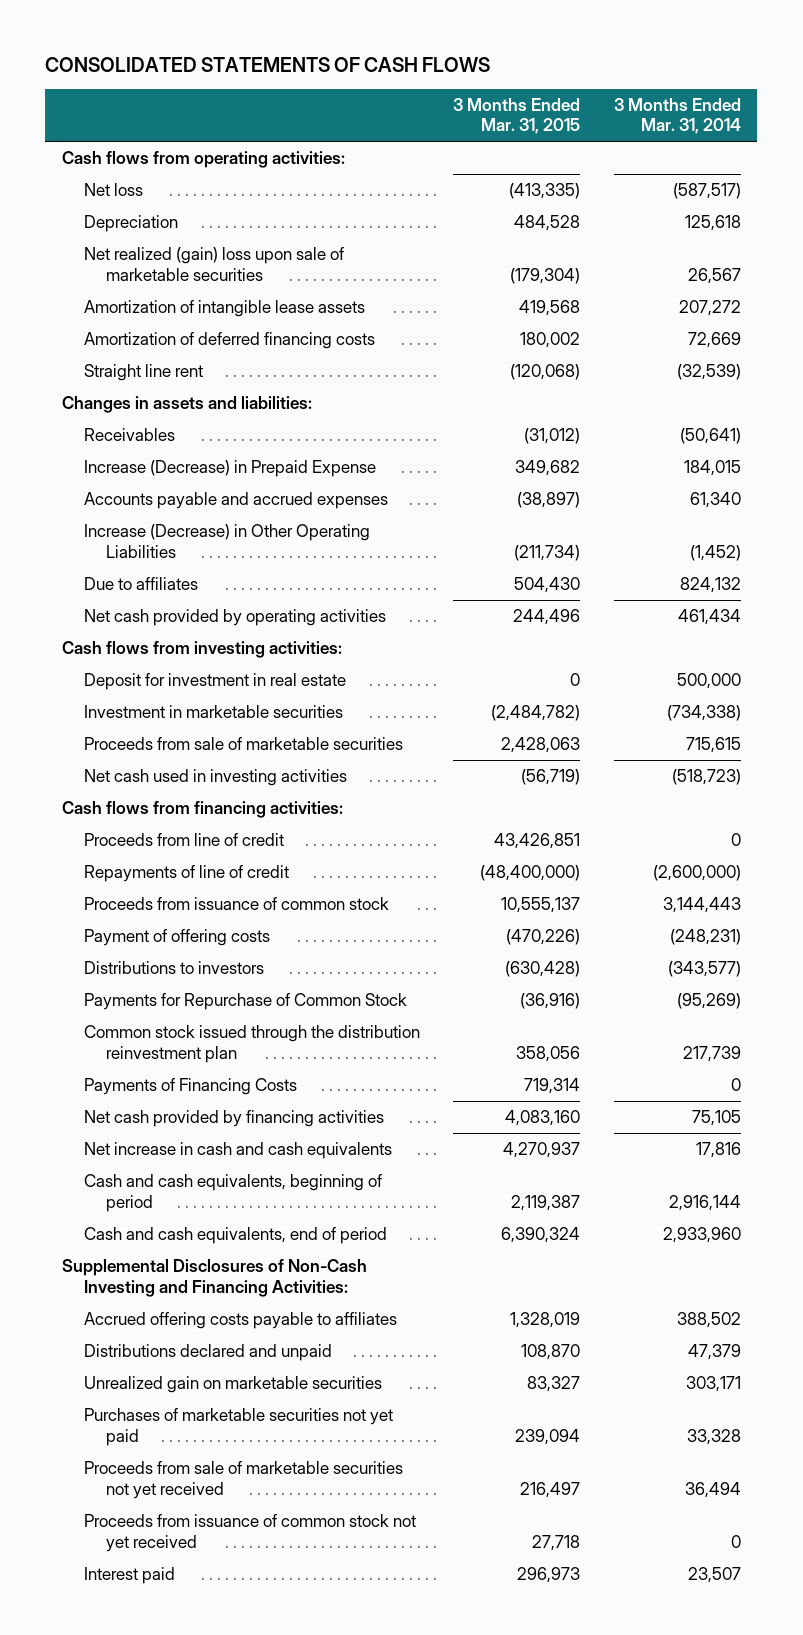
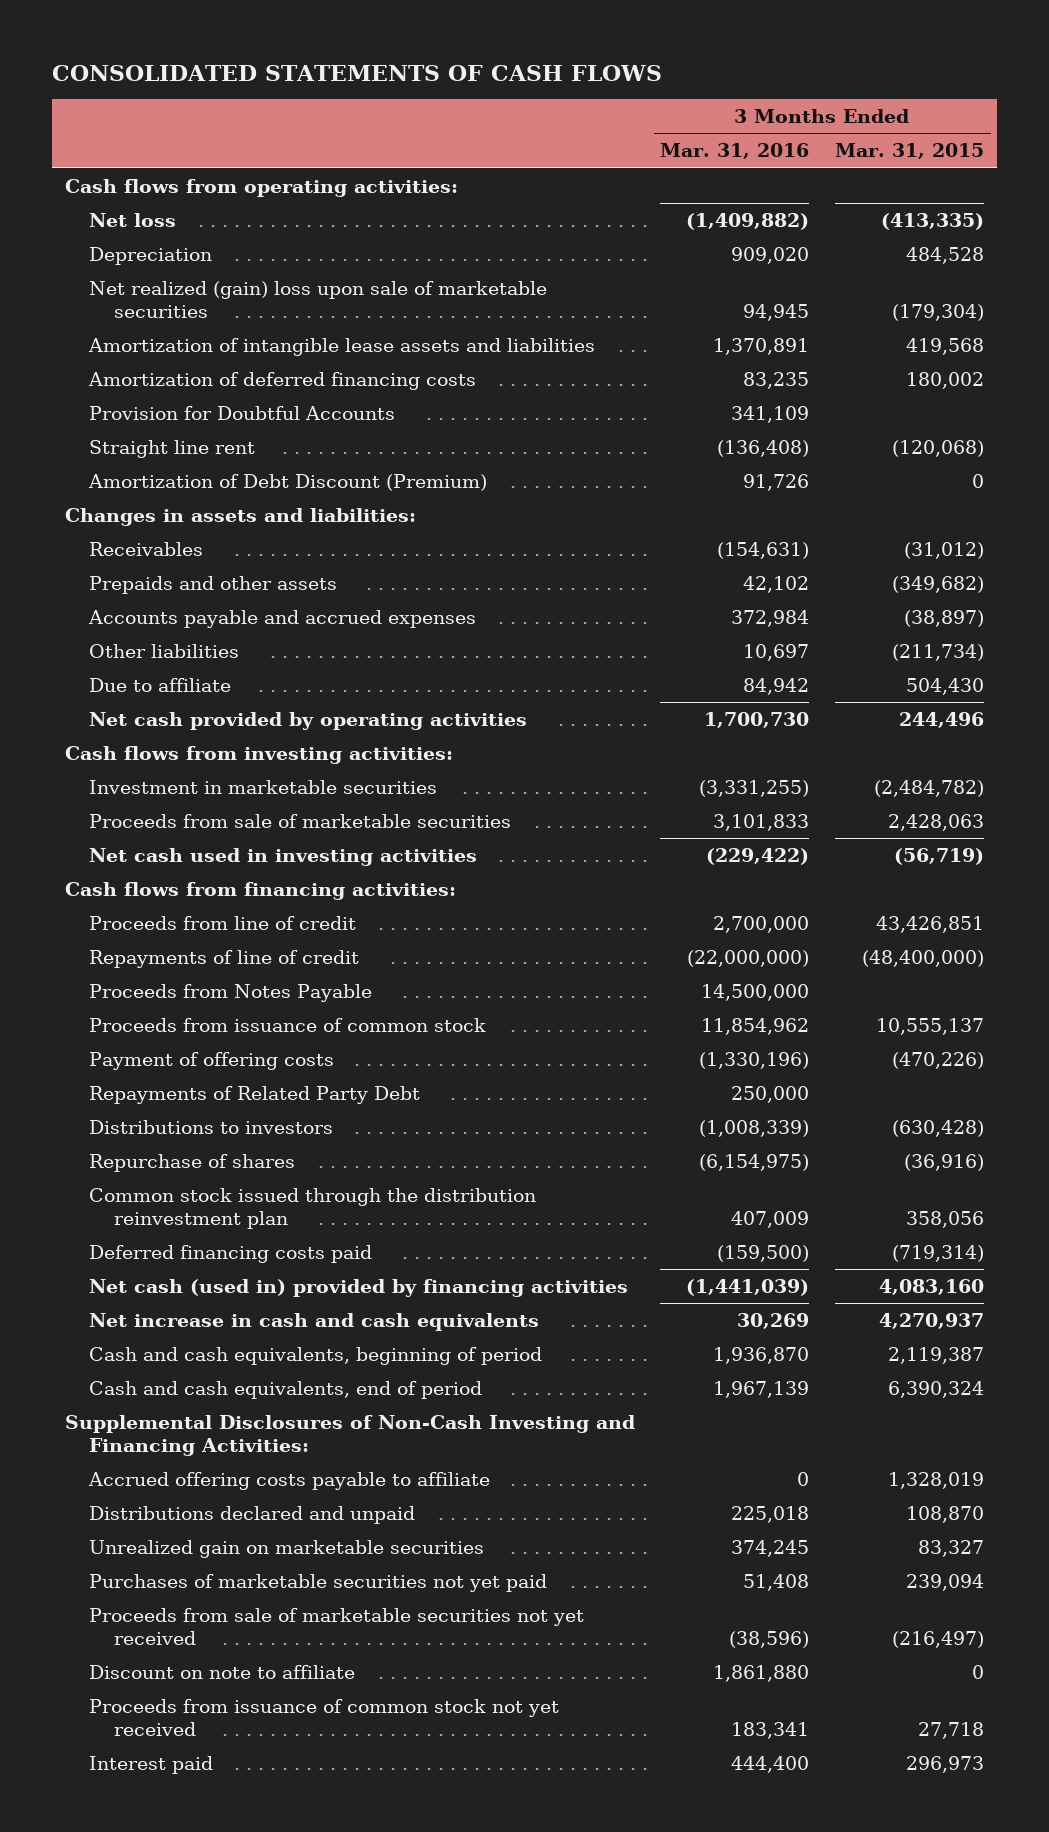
- | 3 Months Ended Mar. 31, 2015 | 3 Months Ended Mar. 31, 2014
+ | 3 Months Ended Mar. 31, 2016 | 3 Months Ended Mar. 31, 2015
- Amortization of intangible lease assets | 419,568 | 207,272
+ Amortization of intangible lease assets and liabilities | 1,370,891 | 419,568
+ Provision for Doubtful Accounts | 341,109 |
+ Amortization of Debt Discount (Premium) | 91,726 | 0
- Increase (Decrease) in Prepaid Expense | 349,682 | 184,015
+ Prepaids and other assets | 42,102 | (349,682)
- Increase (Decrease) in Other Operating Liabilities | (211,734) | (1,452)
- Due to affiliates | 504,430 | 824,132
+ Other liabilities | 10,697 | (211,734)
+ Due to affiliate | 84,942 | 504,430
- Deposit for investment in real estate | 0 | 500,000
+ Proceeds from Notes Payable | 14,500,000 |
+ Repayments of Related Party Debt | 250,000 |
- Payments for Repurchase of Common Stock | (36,916) | (95,269)
+ Repurchase of shares | (6,154,975) | (36,916)
- Payments of Financing Costs | 719,314 | 0
- Net cash provided by financing activities | 4,083,160 | 75,105
+ Deferred financing costs paid | (159,500) | (719,314)
+ Net cash (used in) provided by financing activities | (1,441,039) | 4,083,160
- Accrued offering costs payable to affiliates | 1,328,019 | 388,502
+ Accrued offering costs payable to affiliate | 0 | 1,328,019
- Proceeds from sale of marketable securities not yet received | 216,497 | 36,494
+ Proceeds from sale of marketable securities not yet received | (38,596) | (216,497)
+ Discount on note to affiliate | 1,861,880 | 0

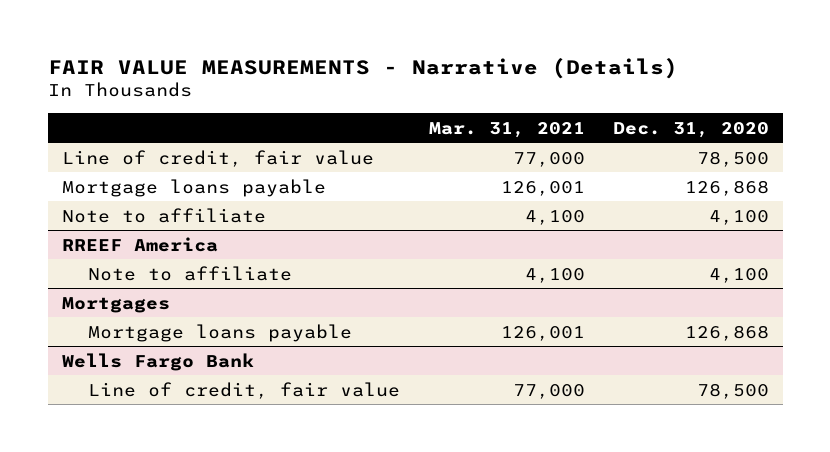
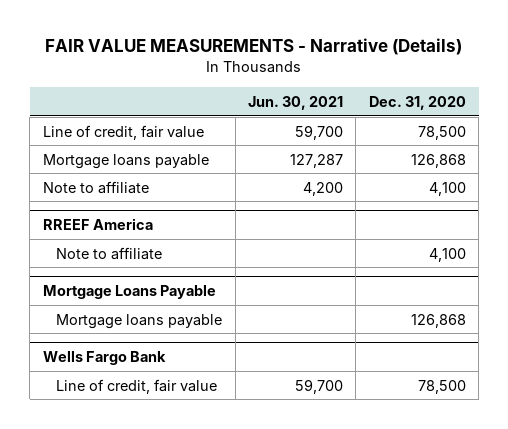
- | Mar. 31, 2021 | Dec. 31, 2020
+ | Jun. 30, 2021 | Dec. 31, 2020
- Mortgages
+ Mortgage Loans Payable

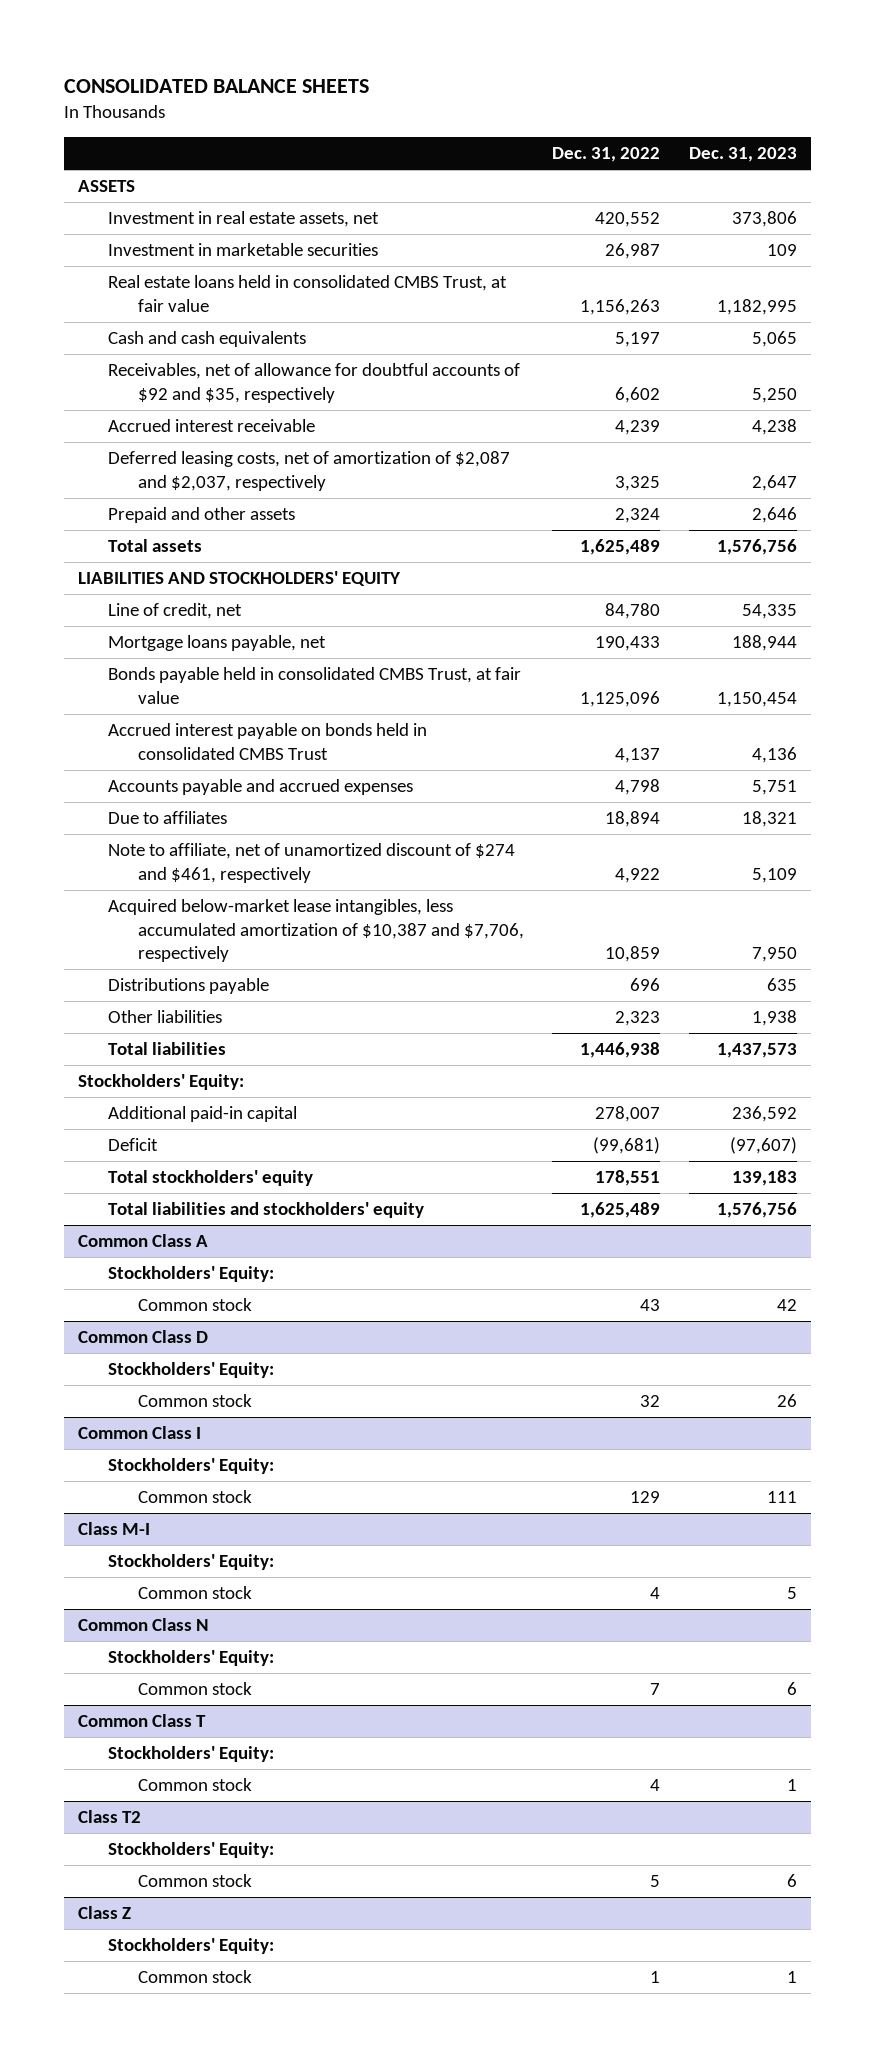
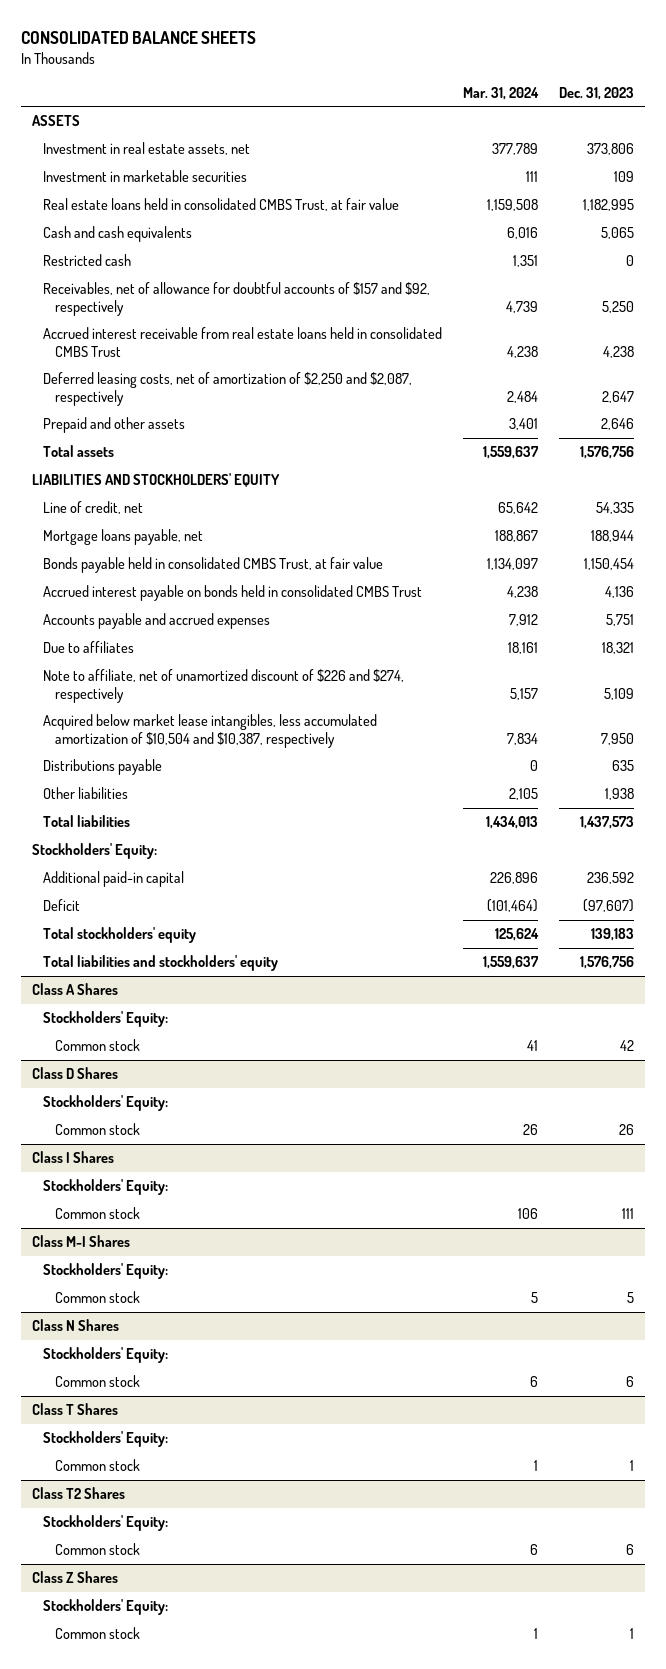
- | Dec. 31, 2022 | Dec. 31, 2023
+ | Mar. 31, 2024 | Dec. 31, 2023
- Receivables, net of allowance for doubtful accounts of $92 and $35, respectively | 6,602 | 5,250
- Accrued interest receivable | 4,239 | 4,238
- Deferred leasing costs, net of amortization of $2,087 and $2,037, respectively | 3,325 | 2,647
+ Restricted cash | 1,351 | 0
+ Receivables, net of allowance for doubtful accounts of $157 and $92, respectively | 4,739 | 5,250
+ Accrued interest receivable from real estate loans held in consolidated CMBS Trust | 4,238 | 4,238
+ Deferred leasing costs, net of amortization of $2,250 and $2,087, respectively | 2,484 | 2,647
- Note to affiliate, net of unamortized discount of $274 and $461, respectively | 4,922 | 5,109
- Acquired below-market lease intangibles, less accumulated amortization of $10,387 and $7,706, respectively | 10,859 | 7,950
+ Note to affiliate, net of unamortized discount of $226 and $274, respectively | 5,157 | 5,109
+ Acquired below market lease intangibles, less accumulated amortization of $10,504 and $10,387, respectively | 7,834 | 7,950
- Common Class A
+ Class A Shares
- Common Class D
+ Class D Shares
- Common Class I
+ Class I Shares
- Class M-I
+ Class M-I Shares
- Common Class N
+ Class N Shares
- Common Class T
+ Class T Shares
- Class T2
+ Class T2 Shares
- Class Z
+ Class Z Shares

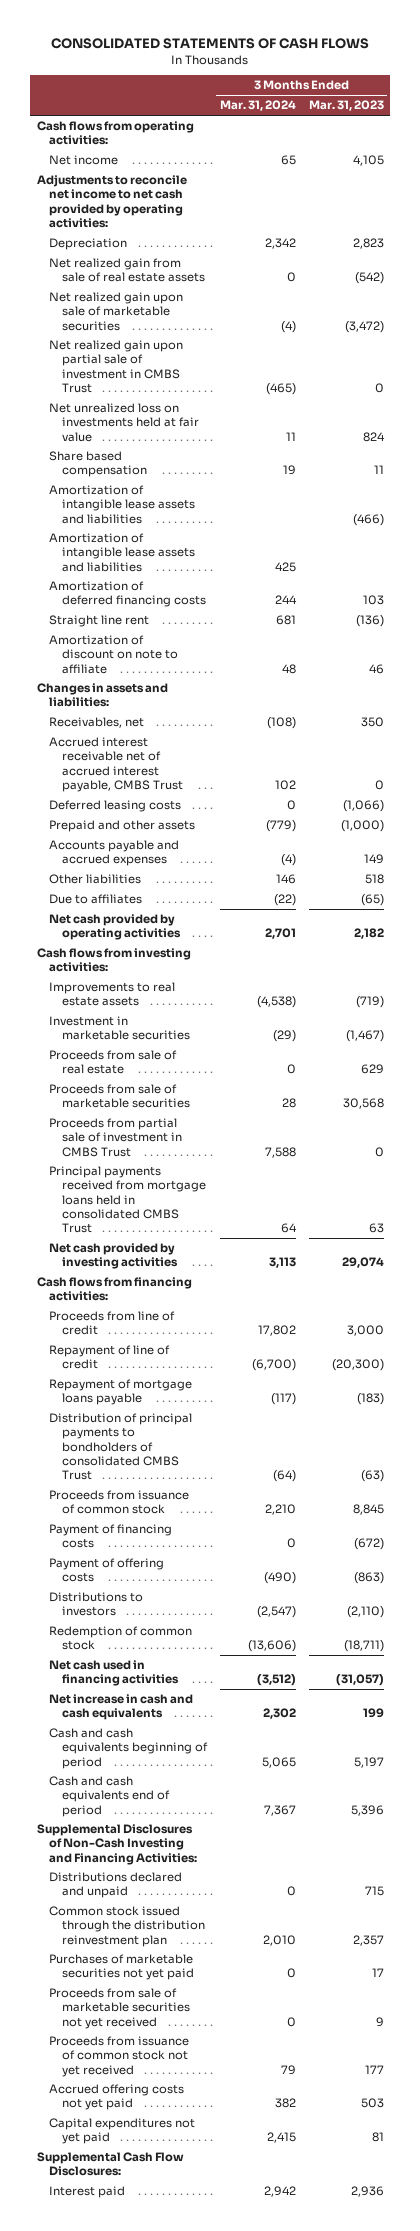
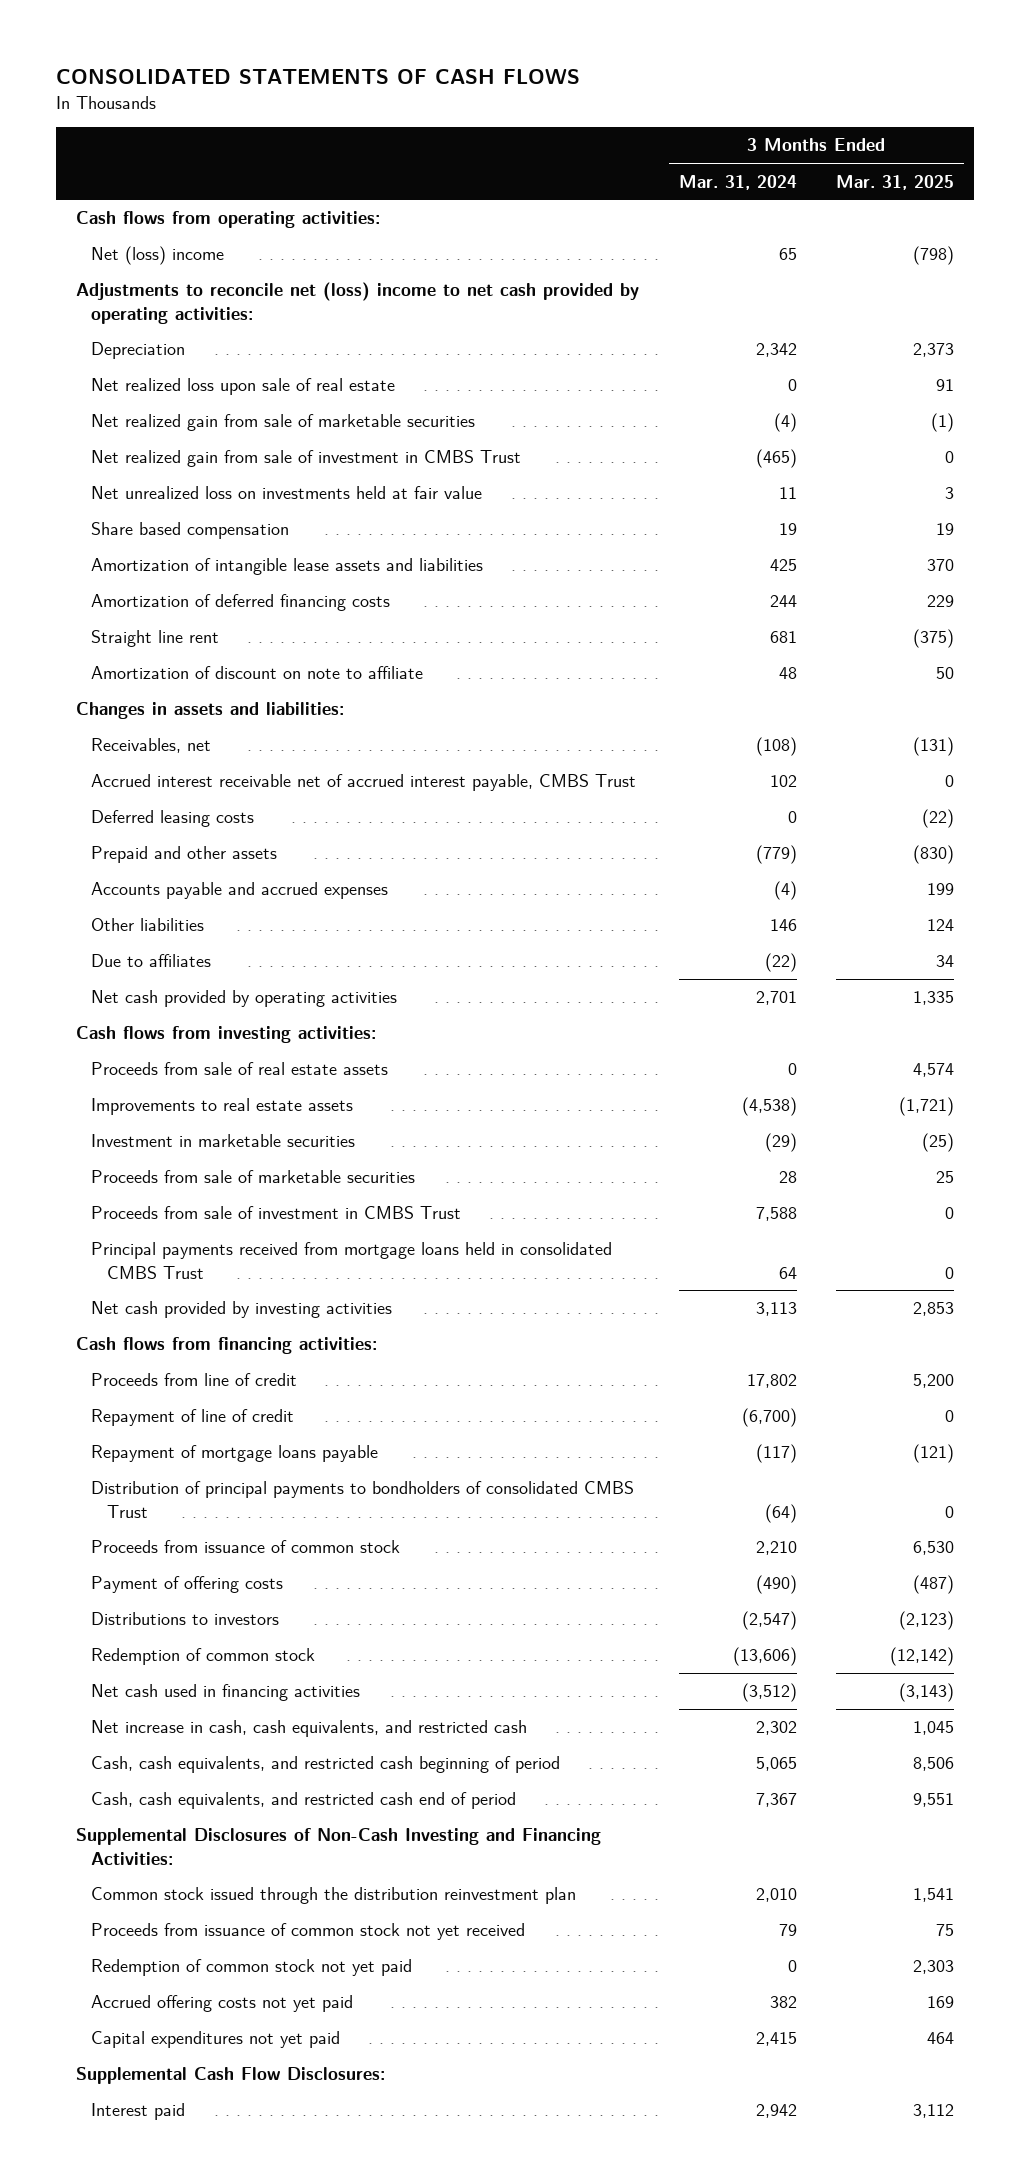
- | 3 Months Ended Mar. 31, 2024 | 3 Months Ended Mar. 31, 2023
+ | 3 Months Ended Mar. 31, 2024 | 3 Months Ended Mar. 31, 2025
- Net income | 65 | 4,105
- Adjustments to reconcile net income to net cash provided by operating activities:
+ Net (loss) income | 65 | (798)
+ Adjustments to reconcile net (loss) income to net cash provided by operating activities:
- Net realized gain from sale of real estate assets | 0 | (542)
- Net realized gain upon sale of marketable securities | (4) | (3,472)
- Net realized gain upon partial sale of investment in CMBS Trust | (465) | 0
+ Net realized loss upon sale of real estate | 0 | 91
+ Net realized gain from sale of marketable securities | (4) | (1)
+ Net realized gain from sale of investment in CMBS Trust | (465) | 0
- Amortization of intangible lease assets and liabilities | | (466)
+ Proceeds from sale of real estate assets | 0 | 4,574
- Proceeds from sale of real estate | 0 | 629
- Proceeds from partial sale of investment in CMBS Trust | 7,588 | 0
+ Proceeds from sale of investment in CMBS Trust | 7,588 | 0
- Payment of financing costs | 0 | (672)
- Net increase in cash and cash equivalents | 2,302 | 199
- Cash and cash equivalents beginning of period | 5,065 | 5,197
- Cash and cash equivalents end of period | 7,367 | 5,396
+ Net increase in cash, cash equivalents, and restricted cash | 2,302 | 1,045
+ Cash, cash equivalents, and restricted cash beginning of period | 5,065 | 8,506
+ Cash, cash equivalents, and restricted cash end of period | 7,367 | 9,551
- Distributions declared and unpaid | 0 | 715
- Purchases of marketable securities not yet paid | 0 | 17
- Proceeds from sale of marketable securities not yet received | 0 | 9
+ Redemption of common stock not yet paid | 0 | 2,303

